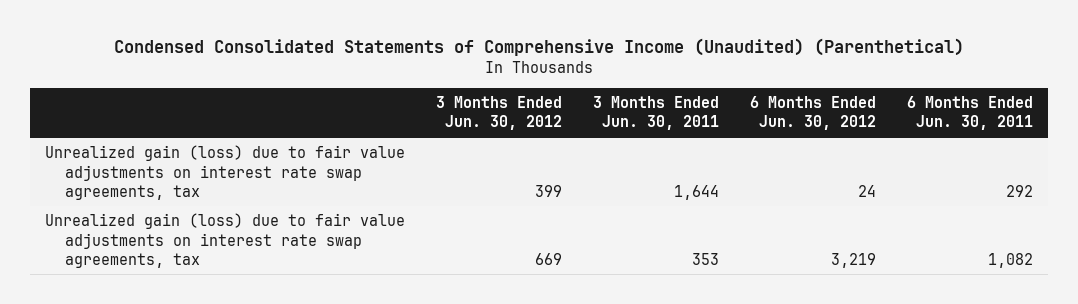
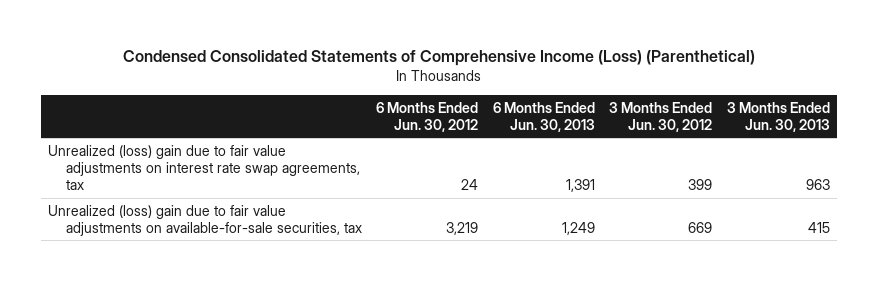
- Condensed Consolidated Statements of Comprehensive Income (Unaudited) (Parenthetical)
+ Condensed Consolidated Statements of Comprehensive Income (Loss) (Parenthetical)
- | 3 Months Ended Jun. 30, 2012 | 3 Months Ended Jun. 30, 2011 | 6 Months Ended Jun. 30, 2012 | 6 Months Ended Jun. 30, 2011
+ | 6 Months Ended Jun. 30, 2012 | 6 Months Ended Jun. 30, 2013 | 3 Months Ended Jun. 30, 2012 | 3 Months Ended Jun. 30, 2013
- Unrealized gain (loss) due to fair value adjustments on interest rate swap agreements, tax | 399 | 1,644 | 24 | 292
- Unrealized gain (loss) due to fair value adjustments on interest rate swap agreements, tax | 669 | 353 | 3,219 | 1,082
+ Unrealized (loss) gain due to fair value adjustments on interest rate swap agreements, tax | 24 | 1,391 | 399 | 963
+ Unrealized (loss) gain due to fair value adjustments on available-for-sale securities, tax | 3,219 | 1,249 | 669 | 415

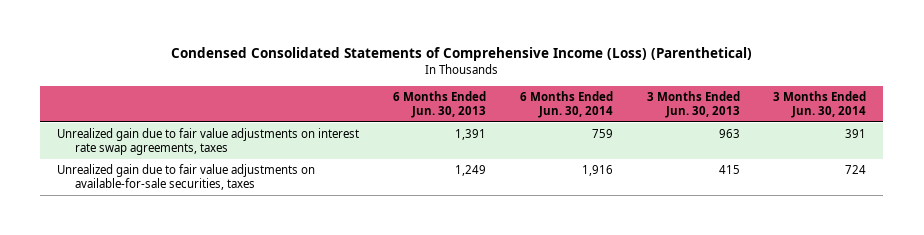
- | 6 Months Ended Jun. 30, 2012 | 6 Months Ended Jun. 30, 2013 | 3 Months Ended Jun. 30, 2012 | 3 Months Ended Jun. 30, 2013
+ | 6 Months Ended Jun. 30, 2013 | 6 Months Ended Jun. 30, 2014 | 3 Months Ended Jun. 30, 2013 | 3 Months Ended Jun. 30, 2014
- Unrealized (loss) gain due to fair value adjustments on interest rate swap agreements, tax | 24 | 1,391 | 399 | 963
- Unrealized (loss) gain due to fair value adjustments on available-for-sale securities, tax | 3,219 | 1,249 | 669 | 415
+ Unrealized gain due to fair value adjustments on interest rate swap agreements, taxes | 1,391 | 759 | 963 | 391
+ Unrealized gain due to fair value adjustments on available-for-sale securities, taxes | 1,249 | 1,916 | 415 | 724

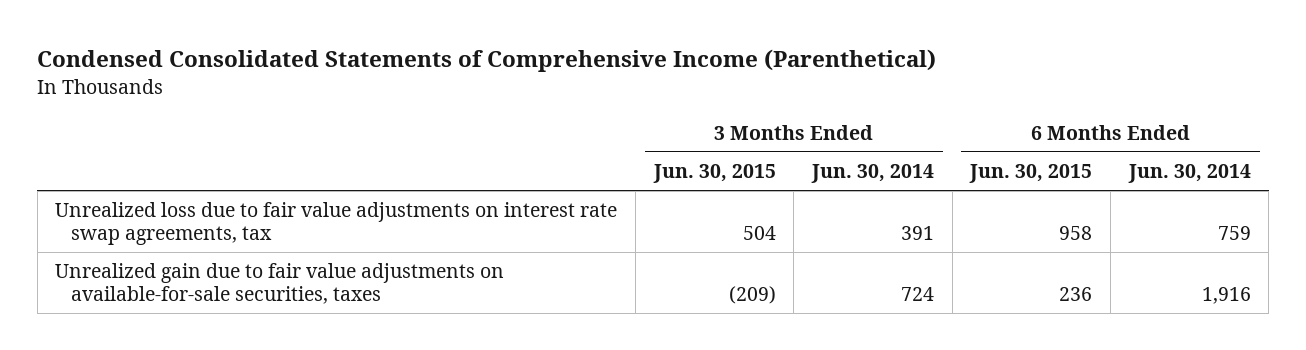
- Condensed Consolidated Statements of Comprehensive Income (Loss) (Parenthetical)
+ Condensed Consolidated Statements of Comprehensive Income (Parenthetical)
- | 6 Months Ended Jun. 30, 2013 | 6 Months Ended Jun. 30, 2014 | 3 Months Ended Jun. 30, 2013 | 3 Months Ended Jun. 30, 2014
+ | 3 Months Ended Jun. 30, 2015 | 3 Months Ended Jun. 30, 2014 | 6 Months Ended Jun. 30, 2015 | 6 Months Ended Jun. 30, 2014
- Unrealized gain due to fair value adjustments on interest rate swap agreements, taxes | 1,391 | 759 | 963 | 391
+ Unrealized loss due to fair value adjustments on interest rate swap agreements, tax | 504 | 391 | 958 | 759

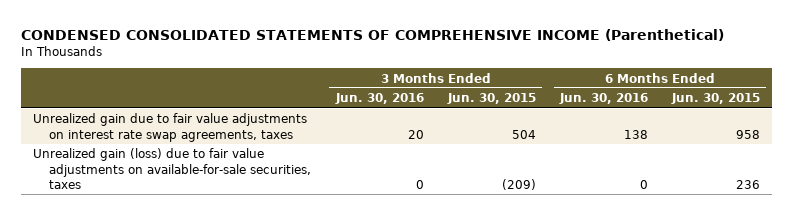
- Condensed Consolidated Statements of Comprehensive Income (Parenthetical)
+ CONDENSED CONSOLIDATED STATEMENTS OF COMPREHENSIVE INCOME (Parenthetical)
- | 3 Months Ended Jun. 30, 2015 | 3 Months Ended Jun. 30, 2014 | 6 Months Ended Jun. 30, 2015 | 6 Months Ended Jun. 30, 2014
+ | 3 Months Ended Jun. 30, 2016 | 3 Months Ended Jun. 30, 2015 | 6 Months Ended Jun. 30, 2016 | 6 Months Ended Jun. 30, 2015
- Unrealized loss due to fair value adjustments on interest rate swap agreements, tax | 504 | 391 | 958 | 759
- Unrealized gain due to fair value adjustments on available-for-sale securities, taxes | (209) | 724 | 236 | 1,916
+ Unrealized gain due to fair value adjustments on interest rate swap agreements, taxes | 20 | 504 | 138 | 958
+ Unrealized gain (loss) due to fair value adjustments on available-for-sale securities, taxes | 0 | (209) | 0 | 236

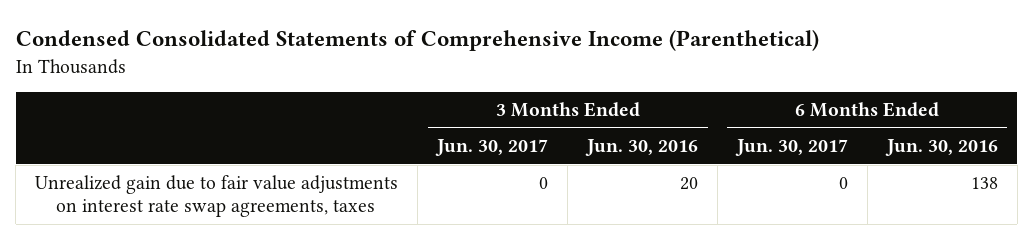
- CONDENSED CONSOLIDATED STATEMENTS OF COMPREHENSIVE INCOME (Parenthetical)
+ Condensed Consolidated Statements of Comprehensive Income (Parenthetical)
- | 3 Months Ended Jun. 30, 2016 | 3 Months Ended Jun. 30, 2015 | 6 Months Ended Jun. 30, 2016 | 6 Months Ended Jun. 30, 2015
+ | 3 Months Ended Jun. 30, 2017 | 3 Months Ended Jun. 30, 2016 | 6 Months Ended Jun. 30, 2017 | 6 Months Ended Jun. 30, 2016
- Unrealized gain (loss) due to fair value adjustments on available-for-sale securities, taxes | 0 | (209) | 0 | 236

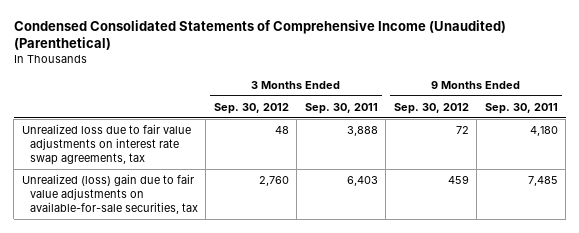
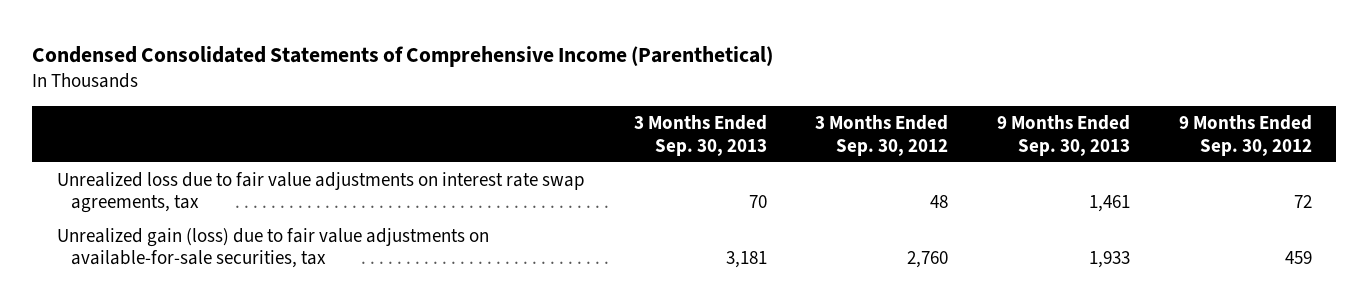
- Condensed Consolidated Statements of Comprehensive Income (Unaudited) (Parenthetical)
+ Condensed Consolidated Statements of Comprehensive Income (Parenthetical)
- | 3 Months Ended Sep. 30, 2012 | 3 Months Ended Sep. 30, 2011 | 9 Months Ended Sep. 30, 2012 | 9 Months Ended Sep. 30, 2011
+ | 3 Months Ended Sep. 30, 2013 | 3 Months Ended Sep. 30, 2012 | 9 Months Ended Sep. 30, 2013 | 9 Months Ended Sep. 30, 2012
- Unrealized (loss) gain due to fair value adjustments on available-for-sale securities, tax | 2,760 | 6,403 | 459 | 7,485
+ Unrealized gain (loss) due to fair value adjustments on available-for-sale securities, tax | 3,181 | 2,760 | 1,933 | 459

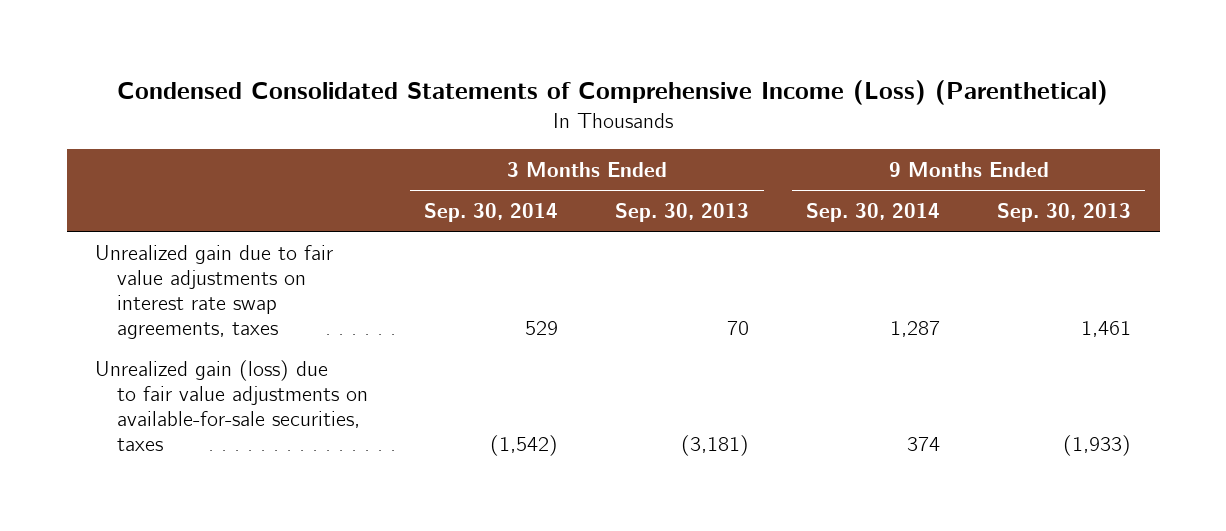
- Condensed Consolidated Statements of Comprehensive Income (Parenthetical)
+ Condensed Consolidated Statements of Comprehensive Income (Loss) (Parenthetical)
- | 3 Months Ended Sep. 30, 2013 | 3 Months Ended Sep. 30, 2012 | 9 Months Ended Sep. 30, 2013 | 9 Months Ended Sep. 30, 2012
+ | 3 Months Ended Sep. 30, 2014 | 3 Months Ended Sep. 30, 2013 | 9 Months Ended Sep. 30, 2014 | 9 Months Ended Sep. 30, 2013
- Unrealized loss due to fair value adjustments on interest rate swap agreements, tax | 70 | 48 | 1,461 | 72
- Unrealized gain (loss) due to fair value adjustments on available-for-sale securities, tax | 3,181 | 2,760 | 1,933 | 459
+ Unrealized gain due to fair value adjustments on interest rate swap agreements, taxes | 529 | 70 | 1,287 | 1,461
+ Unrealized gain (loss) due to fair value adjustments on available-for-sale securities, taxes | (1,542) | (3,181) | 374 | (1,933)

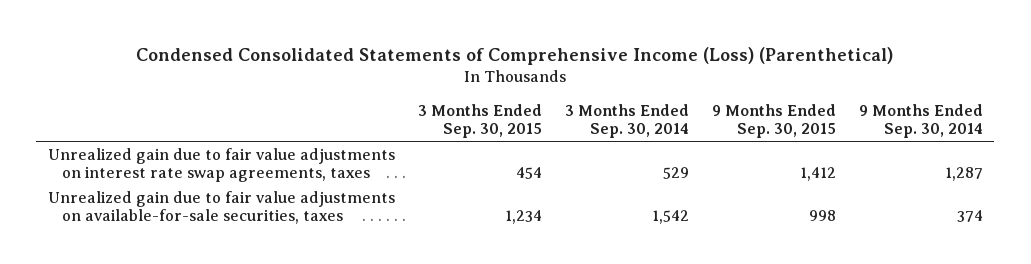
- | 3 Months Ended Sep. 30, 2014 | 3 Months Ended Sep. 30, 2013 | 9 Months Ended Sep. 30, 2014 | 9 Months Ended Sep. 30, 2013
+ | 3 Months Ended Sep. 30, 2015 | 3 Months Ended Sep. 30, 2014 | 9 Months Ended Sep. 30, 2015 | 9 Months Ended Sep. 30, 2014
- Unrealized gain (loss) due to fair value adjustments on available-for-sale securities, taxes | (1,542) | (3,181) | 374 | (1,933)
+ Unrealized gain due to fair value adjustments on available-for-sale securities, taxes | 1,234 | 1,542 | 998 | 374

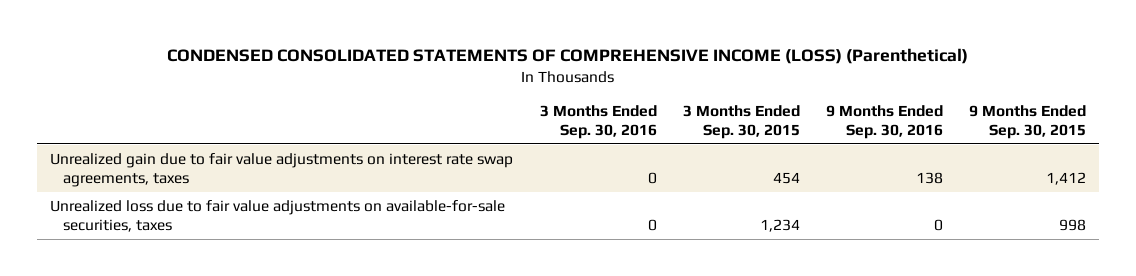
- Condensed Consolidated Statements of Comprehensive Income (Loss) (Parenthetical)
+ CONDENSED CONSOLIDATED STATEMENTS OF COMPREHENSIVE INCOME (LOSS) (Parenthetical)
- | 3 Months Ended Sep. 30, 2015 | 3 Months Ended Sep. 30, 2014 | 9 Months Ended Sep. 30, 2015 | 9 Months Ended Sep. 30, 2014
+ | 3 Months Ended Sep. 30, 2016 | 3 Months Ended Sep. 30, 2015 | 9 Months Ended Sep. 30, 2016 | 9 Months Ended Sep. 30, 2015
- Unrealized gain due to fair value adjustments on available-for-sale securities, taxes | 1,234 | 1,542 | 998 | 374
+ Unrealized loss due to fair value adjustments on available-for-sale securities, taxes | 0 | 1,234 | 0 | 998

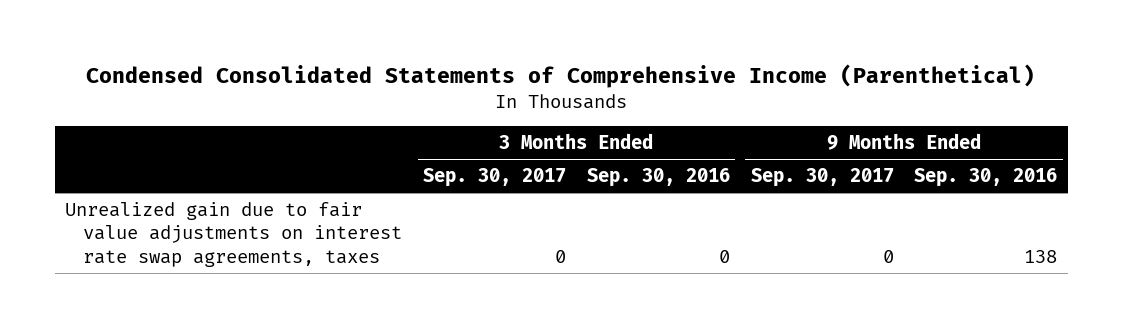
- CONDENSED CONSOLIDATED STATEMENTS OF COMPREHENSIVE INCOME (LOSS) (Parenthetical)
+ Condensed Consolidated Statements of Comprehensive Income (Parenthetical)
- | 3 Months Ended Sep. 30, 2016 | 3 Months Ended Sep. 30, 2015 | 9 Months Ended Sep. 30, 2016 | 9 Months Ended Sep. 30, 2015
+ | 3 Months Ended Sep. 30, 2017 | 3 Months Ended Sep. 30, 2016 | 9 Months Ended Sep. 30, 2017 | 9 Months Ended Sep. 30, 2016
- Unrealized loss due to fair value adjustments on available-for-sale securities, taxes | 0 | 1,234 | 0 | 998

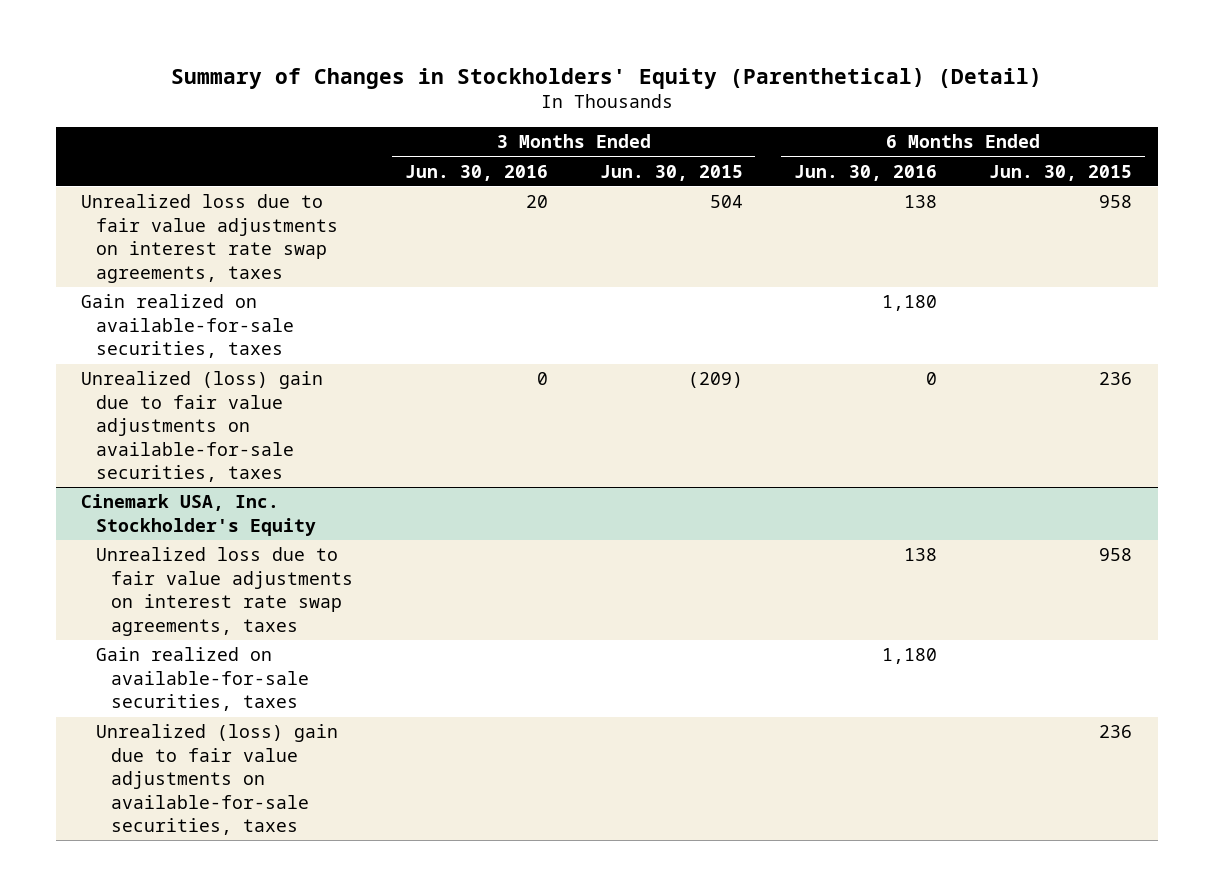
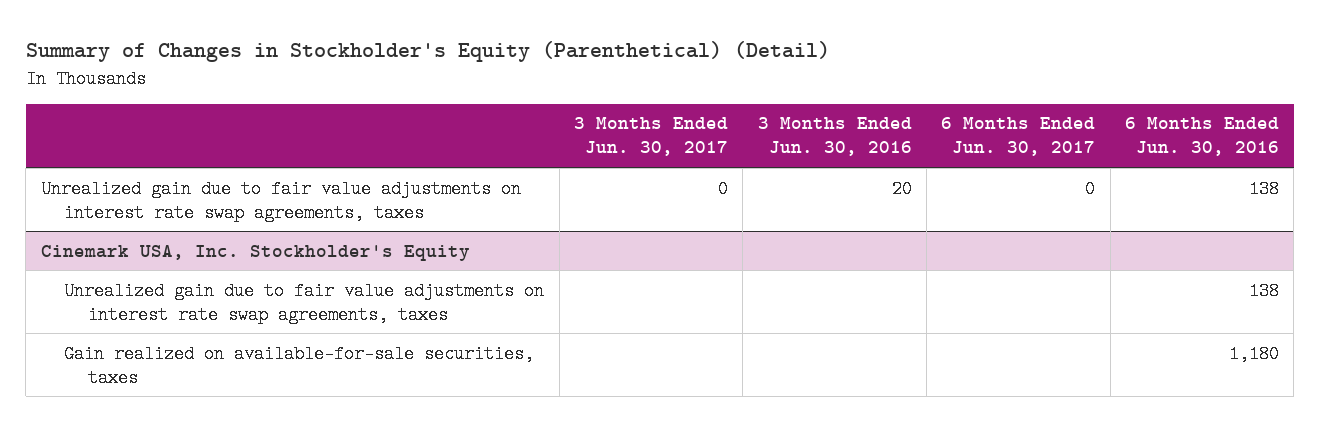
- Summary of Changes in Stockholders' Equity (Parenthetical) (Detail)
+ Summary of Changes in Stockholder's Equity (Parenthetical) (Detail)
- | 3 Months Ended Jun. 30, 2016 | 3 Months Ended Jun. 30, 2015 | 6 Months Ended Jun. 30, 2016 | 6 Months Ended Jun. 30, 2015
+ | 3 Months Ended Jun. 30, 2017 | 3 Months Ended Jun. 30, 2016 | 6 Months Ended Jun. 30, 2017 | 6 Months Ended Jun. 30, 2016
- Unrealized loss due to fair value adjustments on interest rate swap agreements, taxes | 20 | 504 | 138 | 958
- Gain realized on available-for-sale securities, taxes | | | 1,180 |
- Unrealized (loss) gain due to fair value adjustments on available-for-sale securities, taxes | 0 | (209) | 0 | 236
+ Unrealized gain due to fair value adjustments on interest rate swap agreements, taxes | 0 | 20 | 0 | 138
@ Cinemark USA, Inc. Stockholder's Equity
- Unrealized loss due to fair value adjustments on interest rate swap agreements, taxes | | | 138 | 958
+ Unrealized gain due to fair value adjustments on interest rate swap agreements, taxes | | | | 138
- Unrealized (loss) gain due to fair value adjustments on available-for-sale securities, taxes | | | | 236

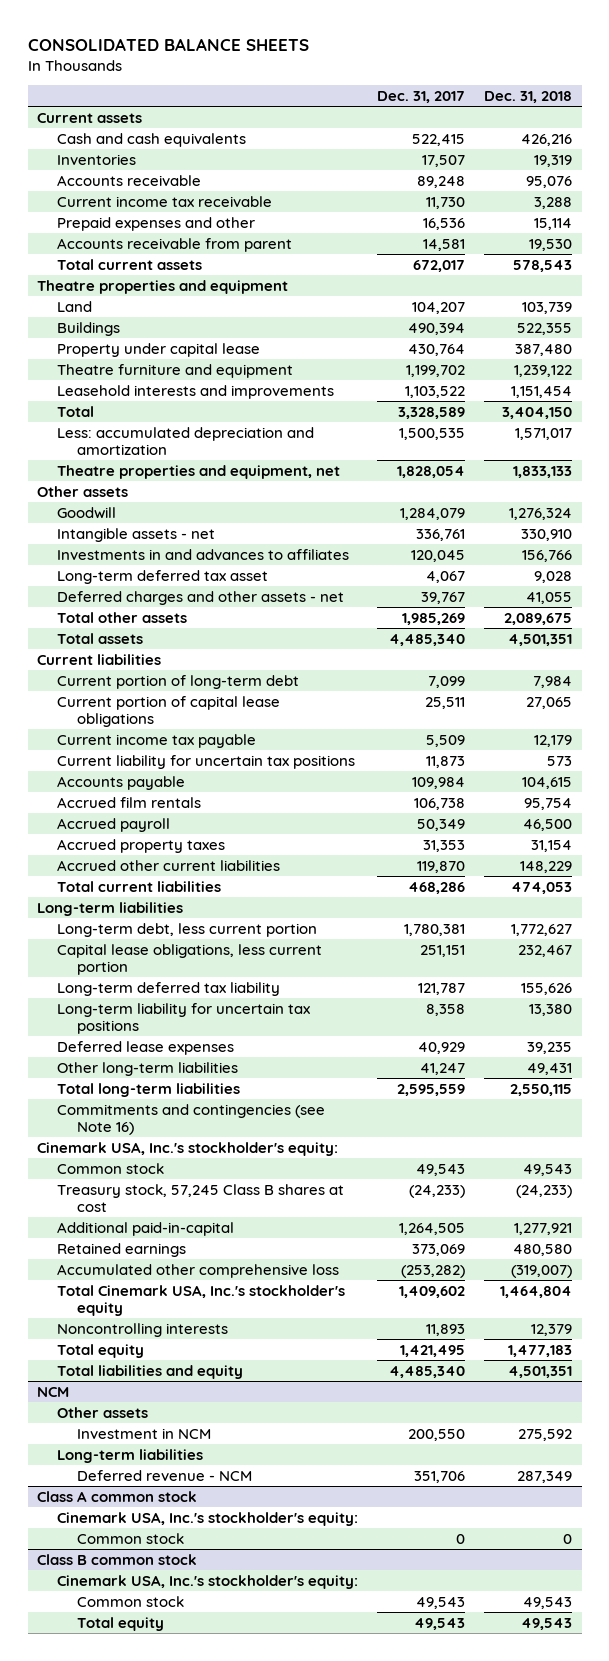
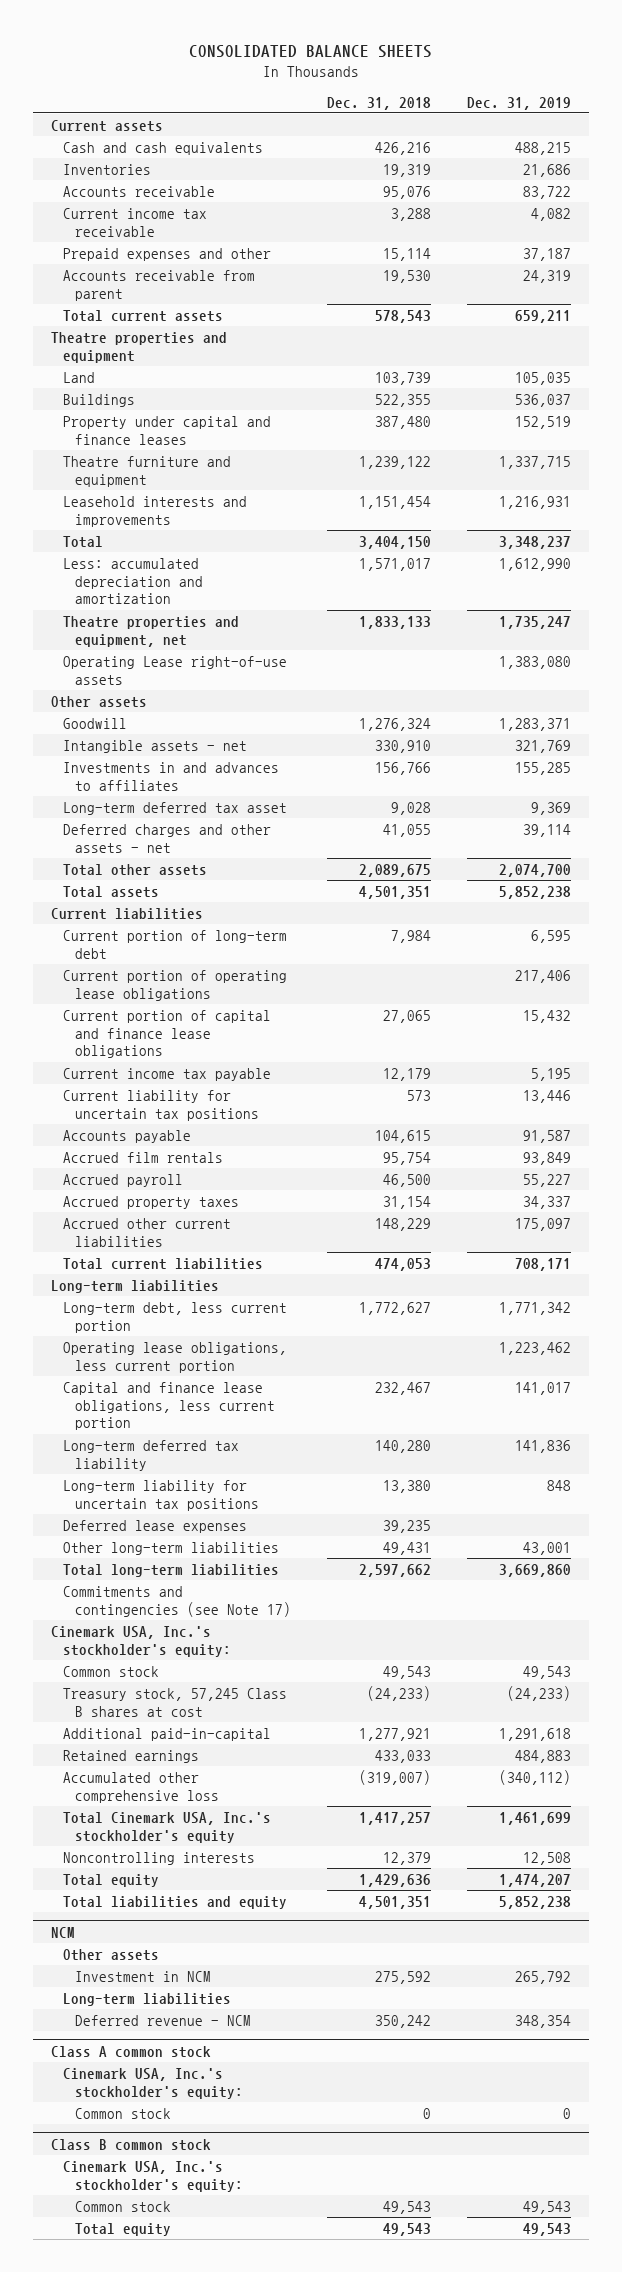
- | Dec. 31, 2017 | Dec. 31, 2018
+ | Dec. 31, 2018 | Dec. 31, 2019
- Property under capital lease | 430,764 | 387,480
+ Property under capital and finance leases | 387,480 | 152,519
+ Operating Lease right-of-use assets | | 1,383,080
- Current portion of capital lease obligations | 25,511 | 27,065
+ Current portion of operating lease obligations | | 217,406
+ Current portion of capital and finance lease obligations | 27,065 | 15,432
- Capital lease obligations, less current portion | 251,151 | 232,467
- Long-term deferred tax liability | 121,787 | 155,626
+ Operating lease obligations, less current portion | | 1,223,462
+ Capital and finance lease obligations, less current portion | 232,467 | 141,017
+ Long-term deferred tax liability | 140,280 | 141,836
- Total long-term liabilities | 2,595,559 | 2,550,115
- Commitments and contingencies (see Note 16)
+ Total long-term liabilities | 2,597,662 | 3,669,860
+ Commitments and contingencies (see Note 17)
- Retained earnings | 373,069 | 480,580
+ Retained earnings | 433,033 | 484,883
- Total Cinemark USA, Inc.'s stockholder's equity | 1,409,602 | 1,464,804
+ Total Cinemark USA, Inc.'s stockholder's equity | 1,417,257 | 1,461,699
- Total equity | 1,421,495 | 1,477,183
+ Total equity | 1,429,636 | 1,474,207
@ NCM
- Deferred revenue - NCM | 351,706 | 287,349
+ Deferred revenue - NCM | 350,242 | 348,354

